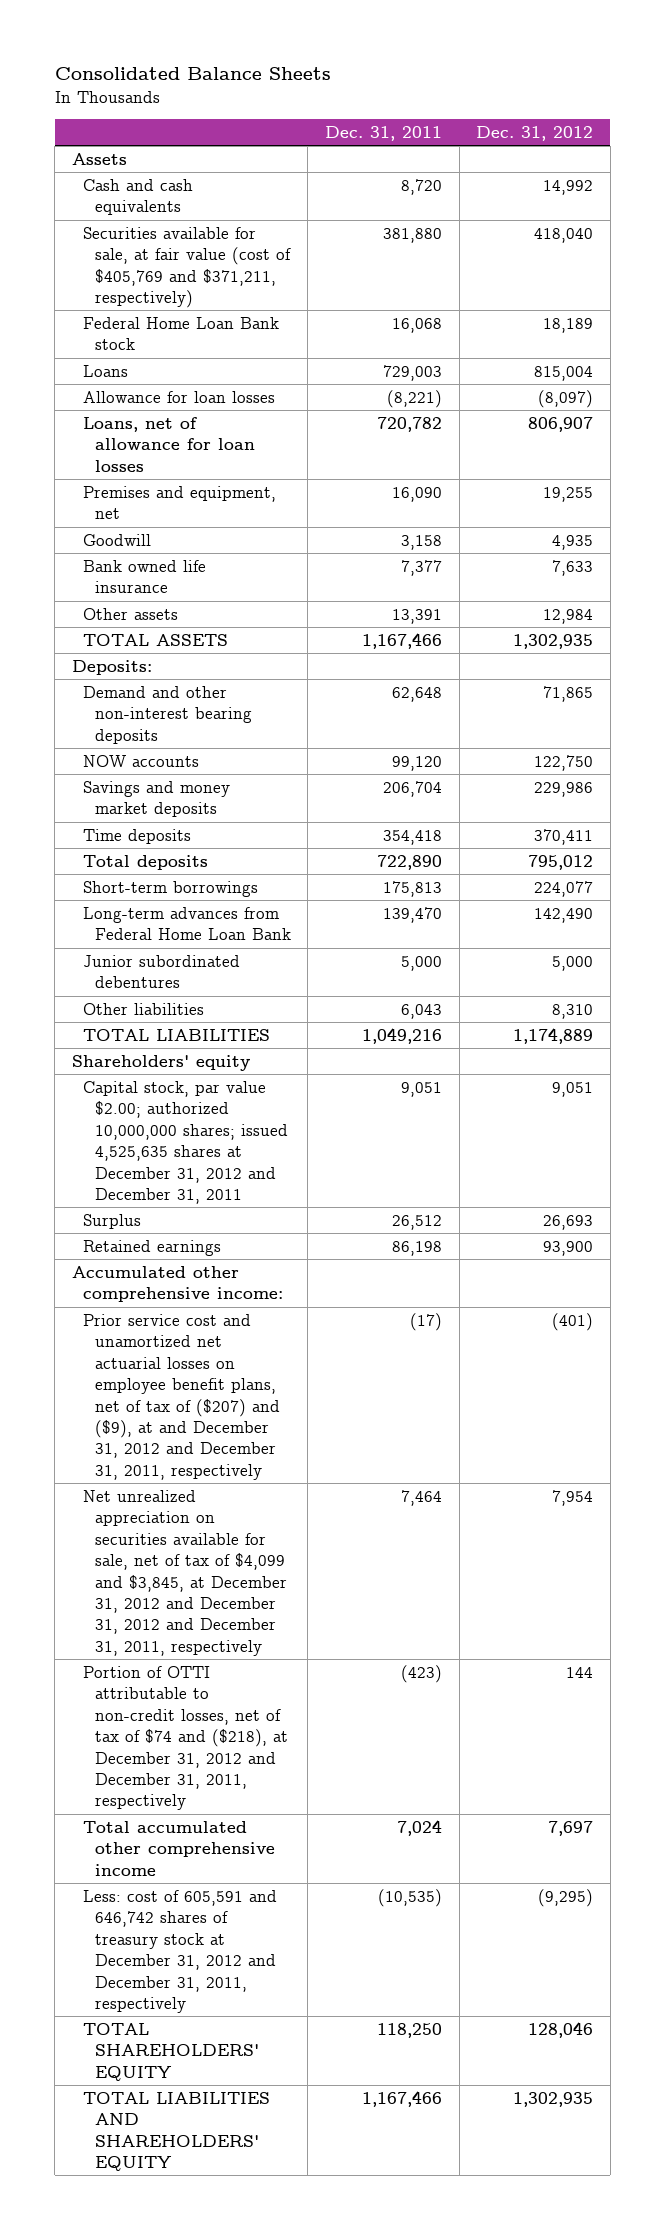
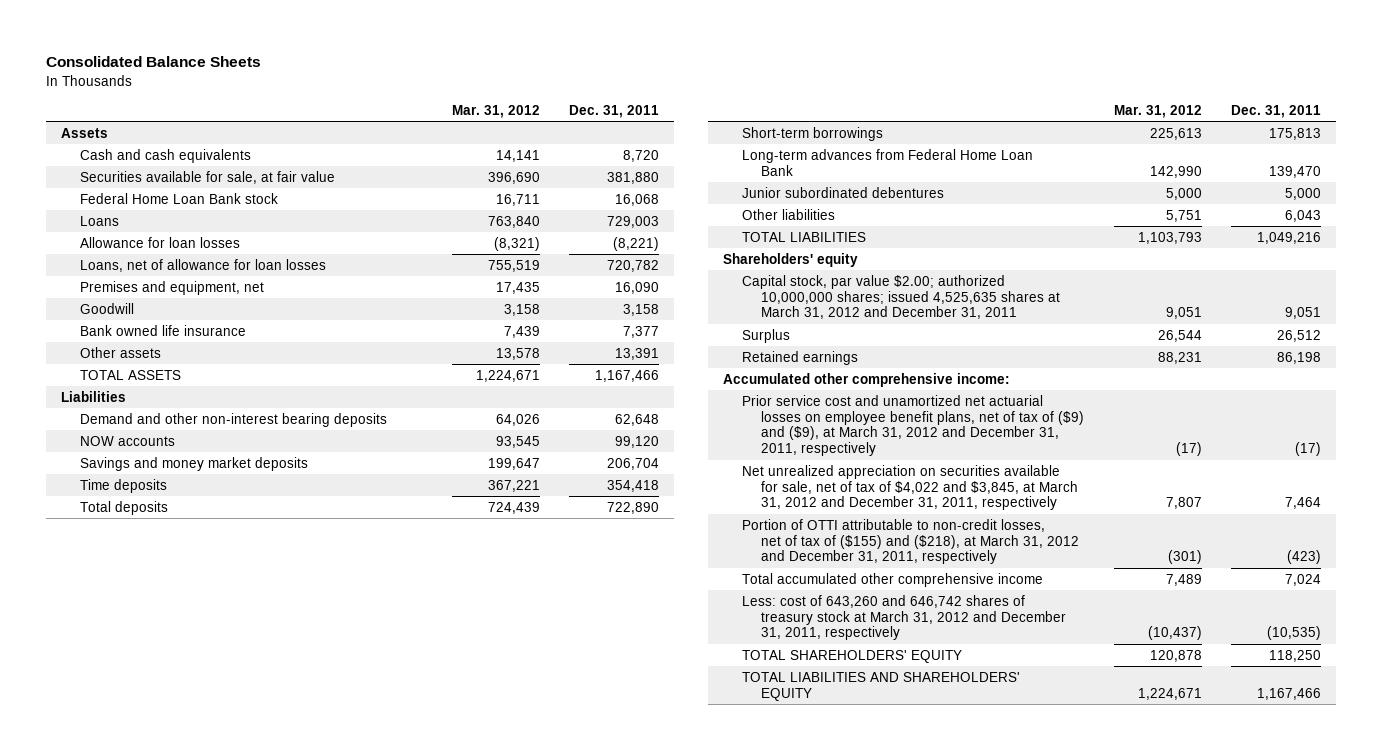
- | Dec. 31, 2011 | Dec. 31, 2012
+ | Mar. 31, 2012 | Dec. 31, 2011
- Securities available for sale, at fair value (cost of $405,769 and $371,211, respectively) | 381,880 | 418,040
+ Securities available for sale, at fair value | 396,690 | 381,880
- Deposits:
+ Liabilities
- Capital stock, par value $2.00; authorized 10,000,000 shares; issued 4,525,635 shares at December 31, 2012 and December 31, 2011 | 9,051 | 9,051
+ Capital stock, par value $2.00; authorized 10,000,000 shares; issued 4,525,635 shares at March 31, 2012 and December 31, 2011 | 9,051 | 9,051
- Prior service cost and unamortized net actuarial losses on employee benefit plans, net of tax of ($207) and ($9), at and December 31, 2012 and December 31, 2011, respectively | (17) | (401)
- Net unrealized appreciation on securities available for sale, net of tax of $4,099 and $3,845, at December 31, 2012 and December 31, 2012 and December 31, 2011, respectively | 7,464 | 7,954
- Portion of OTTI attributable to non-credit losses, net of tax of $74 and ($218), at December 31, 2012 and December 31, 2011, respectively | (423) | 144
+ Prior service cost and unamortized net actuarial losses on employee benefit plans, net of tax of ($9) and ($9), at March 31, 2012 and December 31, 2011, respectively | (17) | (17)
+ Net unrealized appreciation on securities available for sale, net of tax of $4,022 and $3,845, at March 31, 2012 and December 31, 2011, respectively | 7,807 | 7,464
+ Portion of OTTI attributable to non-credit losses, net of tax of ($155) and ($218), at March 31, 2012 and December 31, 2011, respectively | (301) | (423)
- Less: cost of 605,591 and 646,742 shares of treasury stock at December 31, 2012 and December 31, 2011, respectively | (10,535) | (9,295)
+ Less: cost of 643,260 and 646,742 shares of treasury stock at March 31, 2012 and December 31, 2011, respectively | (10,437) | (10,535)

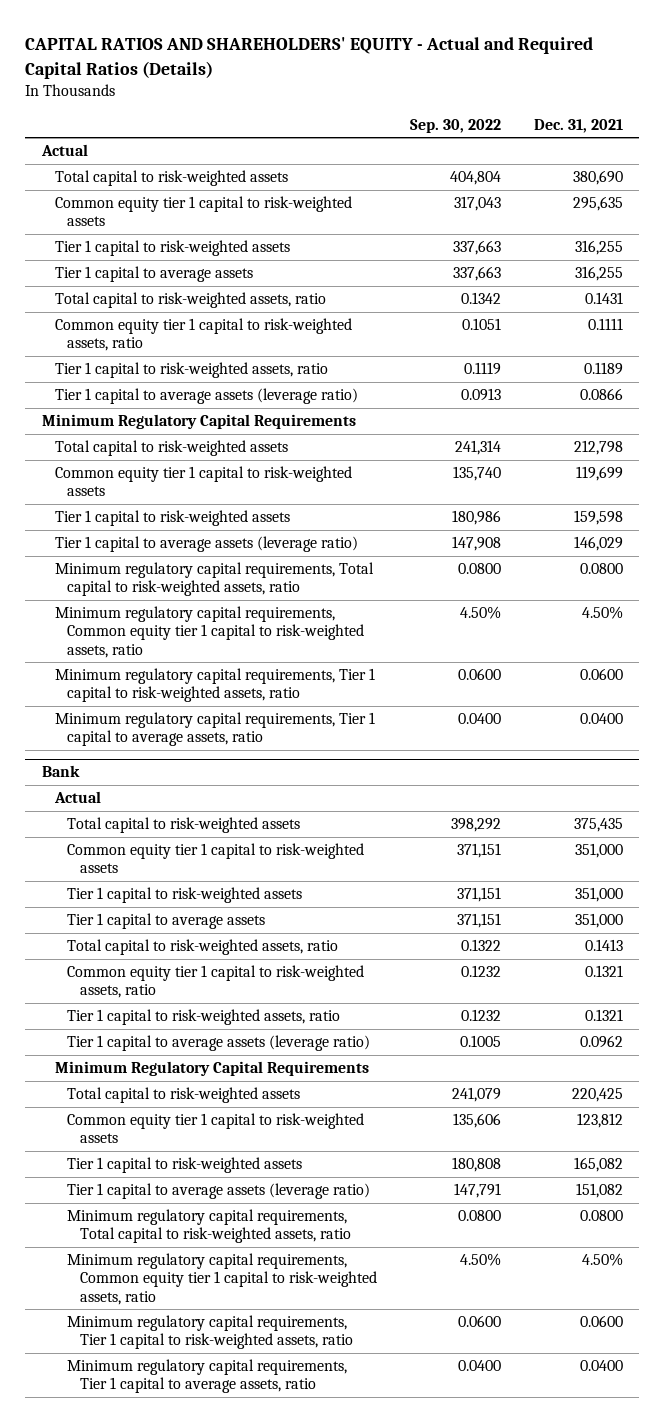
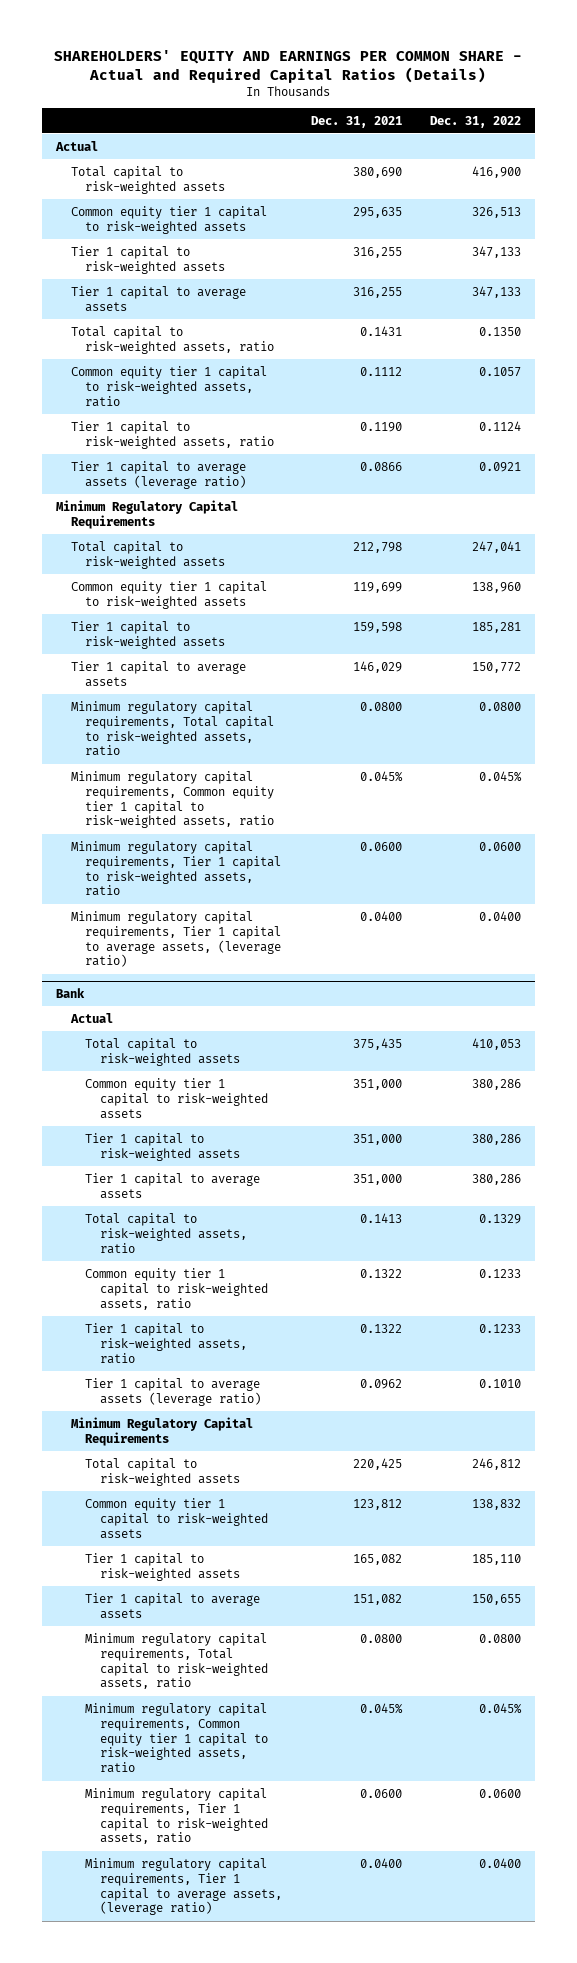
- CAPITAL RATIOS AND SHAREHOLDERS' EQUITY - Actual and Required Capital Ratios (Details)
+ SHAREHOLDERS' EQUITY AND EARNINGS PER COMMON SHARE - Actual and Required Capital Ratios (Details)
- | Sep. 30, 2022 | Dec. 31, 2021
+ | Dec. 31, 2021 | Dec. 31, 2022
- Common equity tier 1 capital to risk-weighted assets, ratio | 0.1051 | 0.1111
- Tier 1 capital to risk-weighted assets, ratio | 0.1119 | 0.1189
+ Common equity tier 1 capital to risk-weighted assets, ratio | 0.1112 | 0.1057
+ Tier 1 capital to risk-weighted assets, ratio | 0.1190 | 0.1124
- Tier 1 capital to average assets (leverage ratio) | 147,908 | 146,029
+ Tier 1 capital to average assets | 146,029 | 150,772
- Minimum regulatory capital requirements, Common equity tier 1 capital to risk-weighted assets, ratio | 4.50% | 4.50%
+ Minimum regulatory capital requirements, Common equity tier 1 capital to risk-weighted assets, ratio | 0.045% | 0.045%
- Minimum regulatory capital requirements, Tier 1 capital to average assets, ratio | 0.0400 | 0.0400
+ Minimum regulatory capital requirements, Tier 1 capital to average assets, (leverage ratio) | 0.0400 | 0.0400
@ Bank
- Common equity tier 1 capital to risk-weighted assets, ratio | 0.1232 | 0.1321
- Tier 1 capital to risk-weighted assets, ratio | 0.1232 | 0.1321
+ Common equity tier 1 capital to risk-weighted assets, ratio | 0.1322 | 0.1233
+ Tier 1 capital to risk-weighted assets, ratio | 0.1322 | 0.1233
- Tier 1 capital to average assets (leverage ratio) | 147,791 | 151,082
+ Tier 1 capital to average assets | 151,082 | 150,655
- Minimum regulatory capital requirements, Common equity tier 1 capital to risk-weighted assets, ratio | 4.50% | 4.50%
+ Minimum regulatory capital requirements, Common equity tier 1 capital to risk-weighted assets, ratio | 0.045% | 0.045%
- Minimum regulatory capital requirements, Tier 1 capital to average assets, ratio | 0.0400 | 0.0400
+ Minimum regulatory capital requirements, Tier 1 capital to average assets, (leverage ratio) | 0.0400 | 0.0400

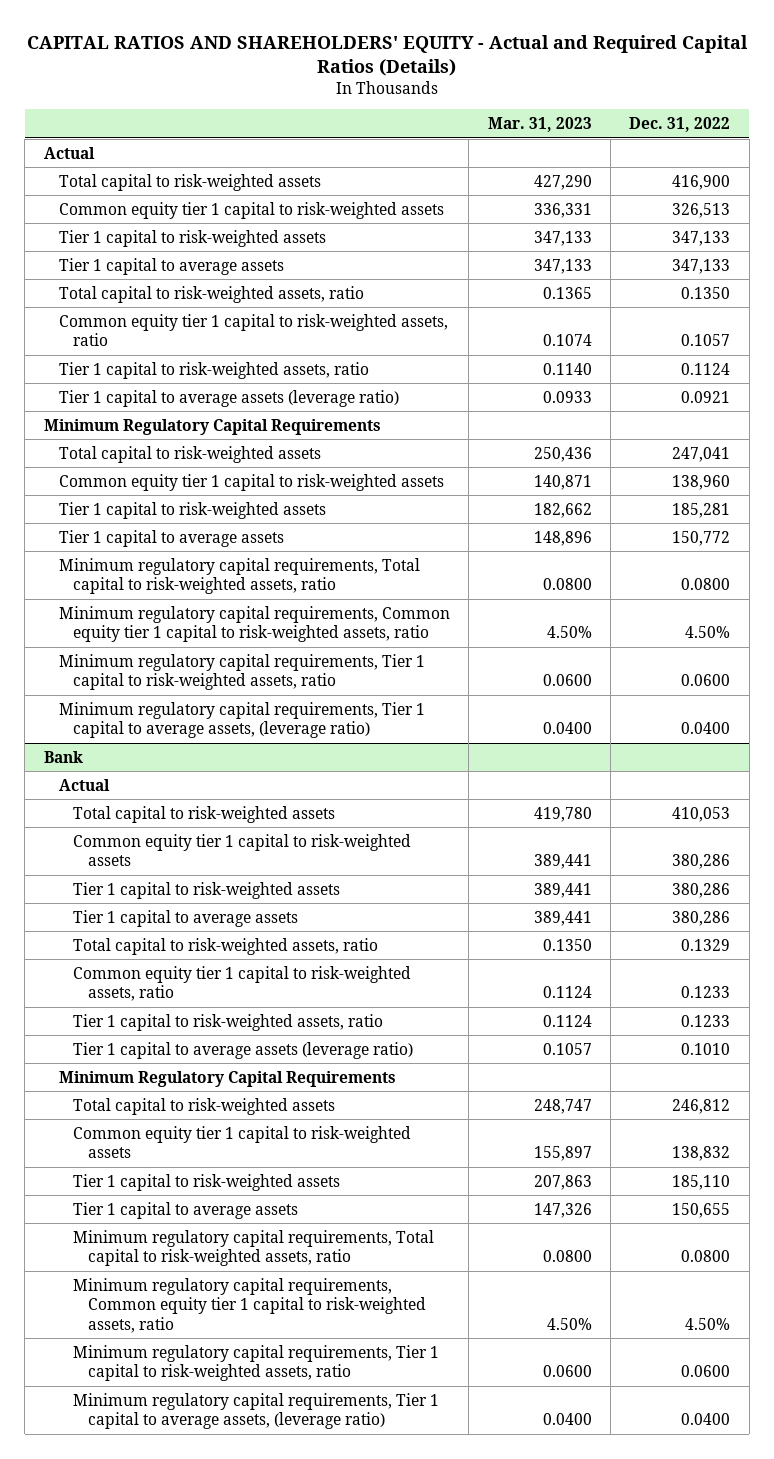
- SHAREHOLDERS' EQUITY AND EARNINGS PER COMMON SHARE - Actual and Required Capital Ratios (Details)
+ CAPITAL RATIOS AND SHAREHOLDERS' EQUITY - Actual and Required Capital Ratios (Details)
- | Dec. 31, 2021 | Dec. 31, 2022
+ | Mar. 31, 2023 | Dec. 31, 2022
- Minimum regulatory capital requirements, Common equity tier 1 capital to risk-weighted assets, ratio | 0.045% | 0.045%
+ Minimum regulatory capital requirements, Common equity tier 1 capital to risk-weighted assets, ratio | 4.50% | 4.50%
@ Bank
- Minimum regulatory capital requirements, Common equity tier 1 capital to risk-weighted assets, ratio | 0.045% | 0.045%
+ Minimum regulatory capital requirements, Common equity tier 1 capital to risk-weighted assets, ratio | 4.50% | 4.50%

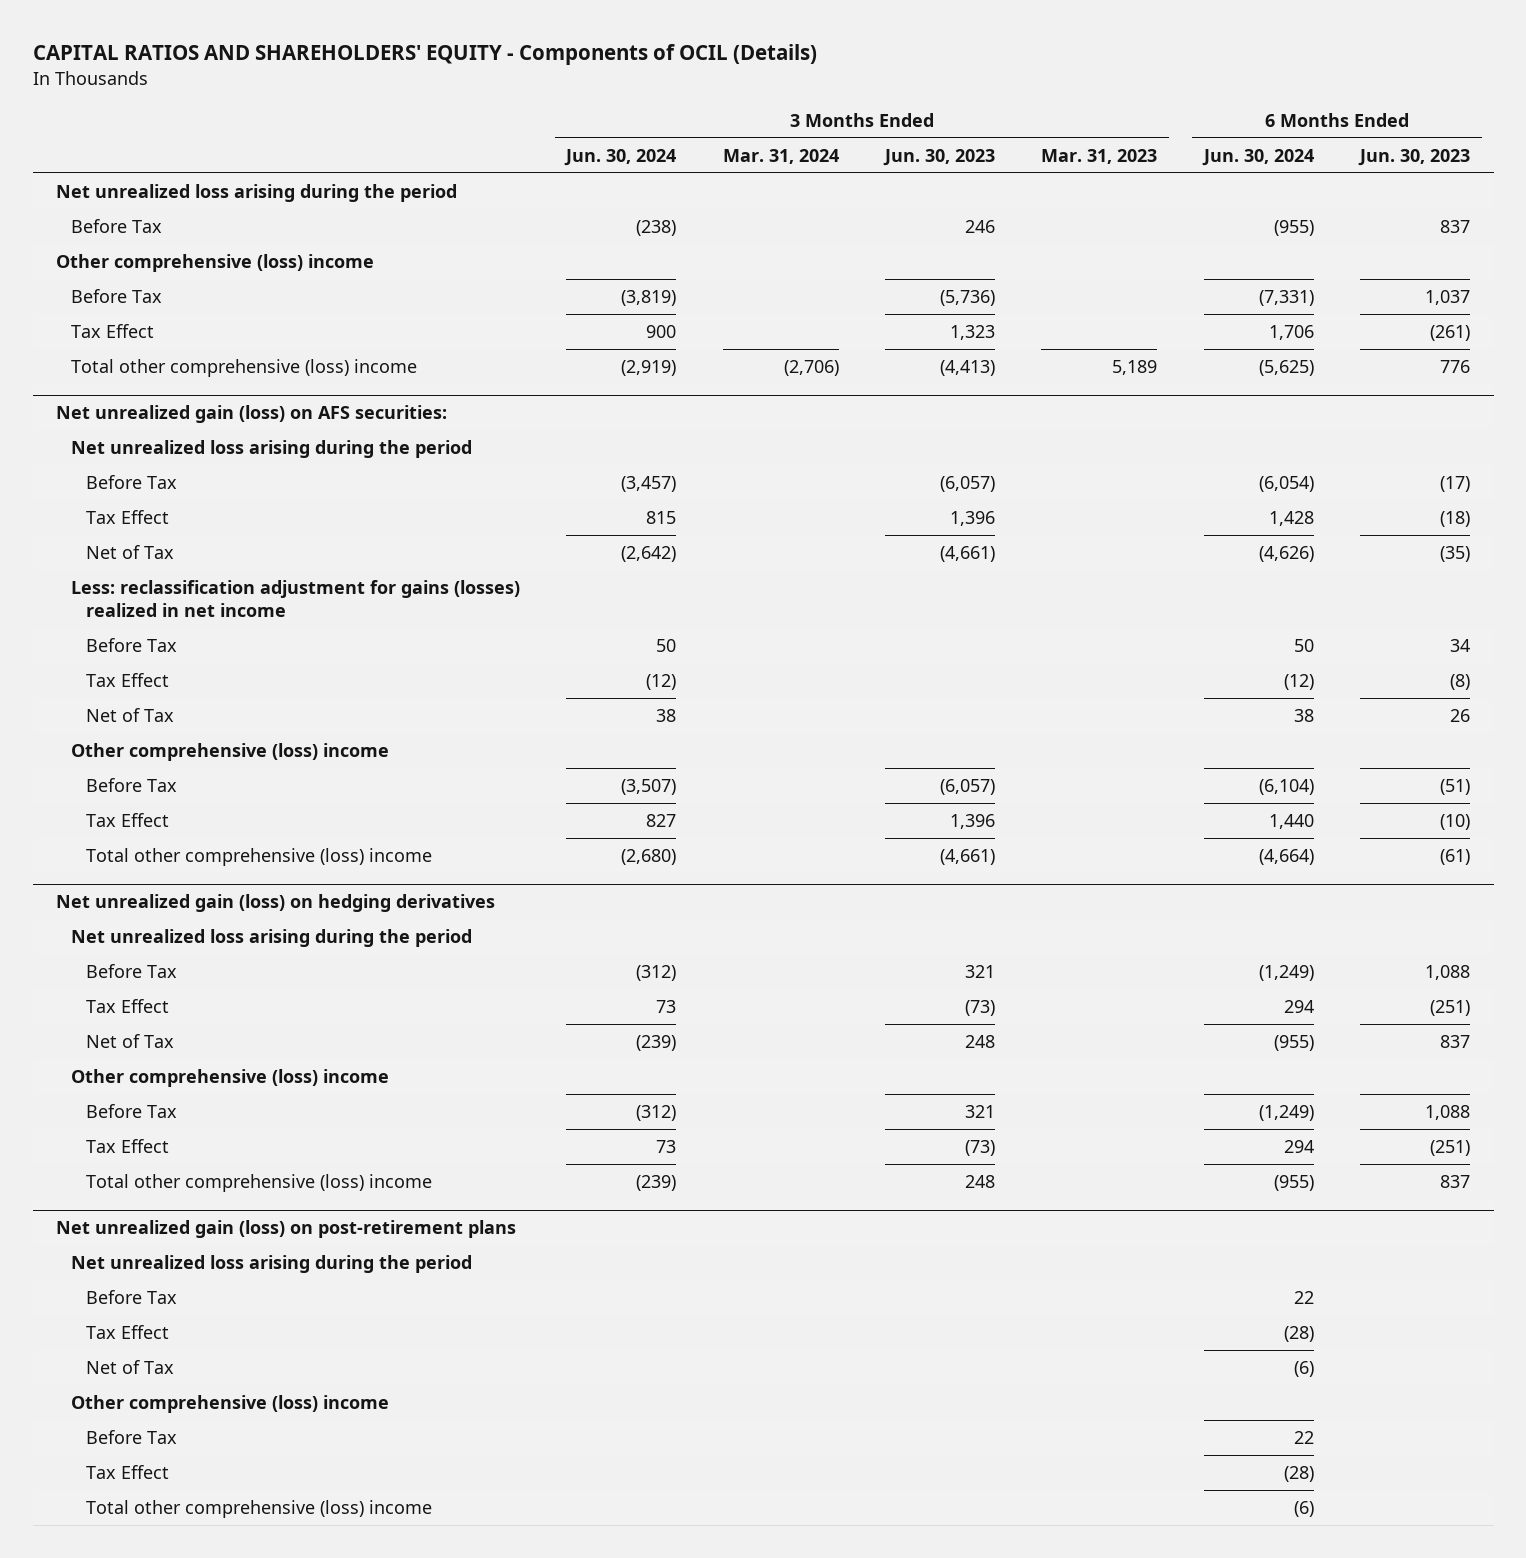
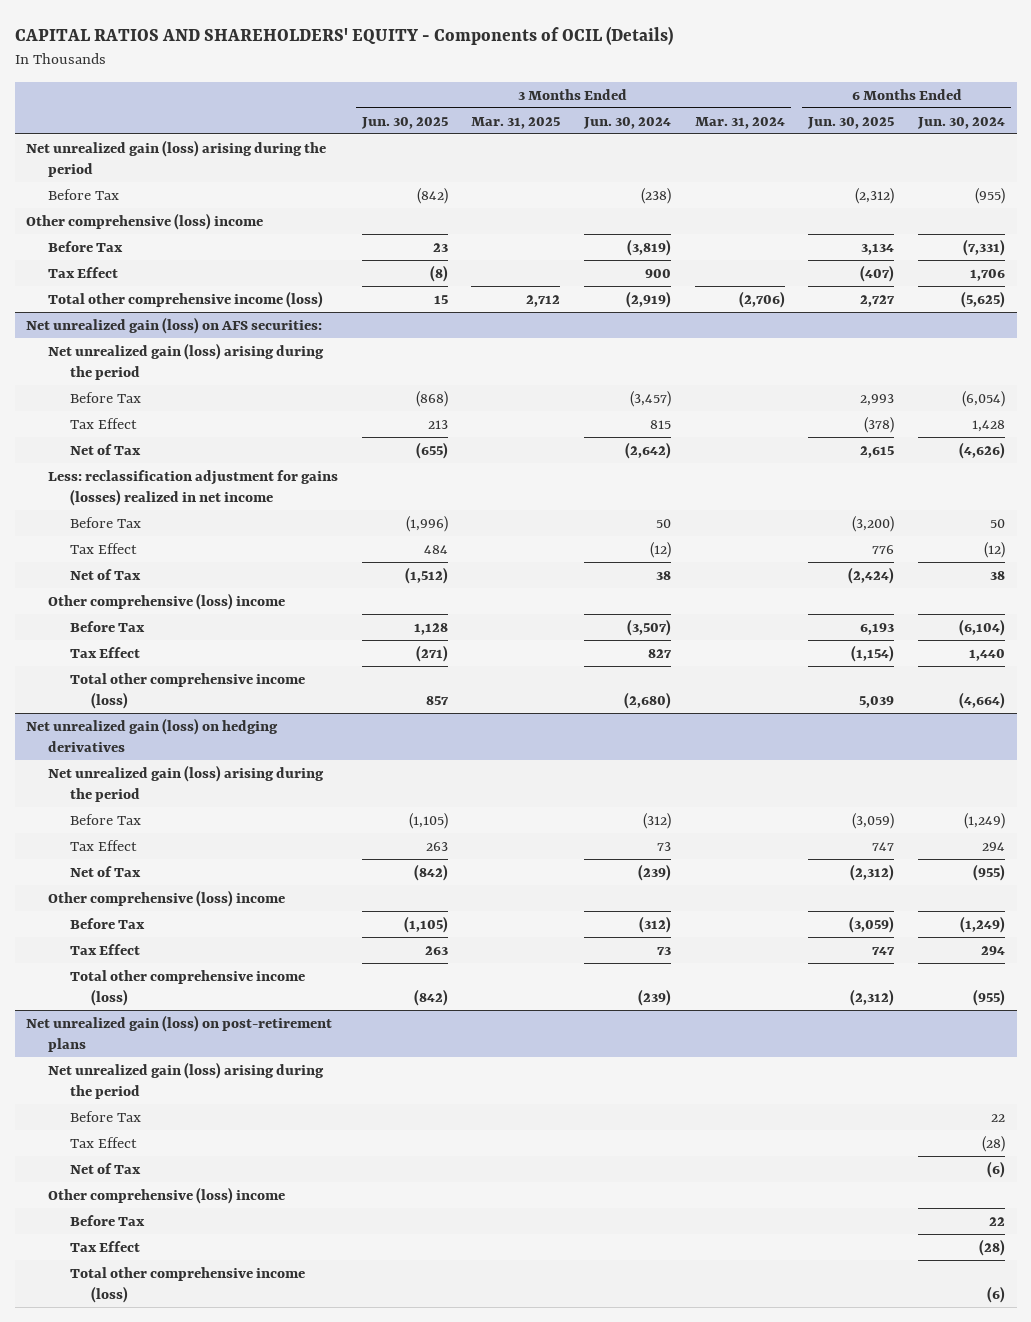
- | 3 Months Ended Jun. 30, 2024 | 3 Months Ended Mar. 31, 2024 | 3 Months Ended Jun. 30, 2023 | 3 Months Ended Mar. 31, 2023 | 6 Months Ended Jun. 30, 2024 | 6 Months Ended Jun. 30, 2023
+ | 3 Months Ended Jun. 30, 2025 | 3 Months Ended Mar. 31, 2025 | 3 Months Ended Jun. 30, 2024 | 3 Months Ended Mar. 31, 2024 | 6 Months Ended Jun. 30, 2025 | 6 Months Ended Jun. 30, 2024
- Net unrealized loss arising during the period
+ Net unrealized gain (loss) arising during the period
- Total other comprehensive (loss) income | (2,919) | (2,706) | (4,413) | 5,189 | (5,625) | 776
+ Total other comprehensive income (loss) | 15 | 2,712 | (2,919) | (2,706) | 2,727 | (5,625)
@ Net unrealized gain (loss) on AFS securities:
- Net unrealized loss arising during the period
+ Net unrealized gain (loss) arising during the period
- Total other comprehensive (loss) income | (2,680) | | (4,661) | | (4,664) | (61)
+ Total other comprehensive income (loss) | 857 | | (2,680) | | 5,039 | (4,664)
@ Net unrealized gain (loss) on hedging derivatives
- Net unrealized loss arising during the period
+ Net unrealized gain (loss) arising during the period
- Total other comprehensive (loss) income | (239) | | 248 | | (955) | 837
+ Total other comprehensive income (loss) | (842) | | (239) | | (2,312) | (955)
@ Net unrealized gain (loss) on post-retirement plans
- Net unrealized loss arising during the period
+ Net unrealized gain (loss) arising during the period
- Total other comprehensive (loss) income | | | | | (6) |
+ Total other comprehensive income (loss) | | | | | | (6)

